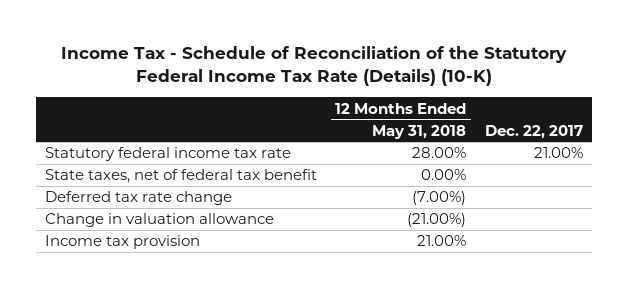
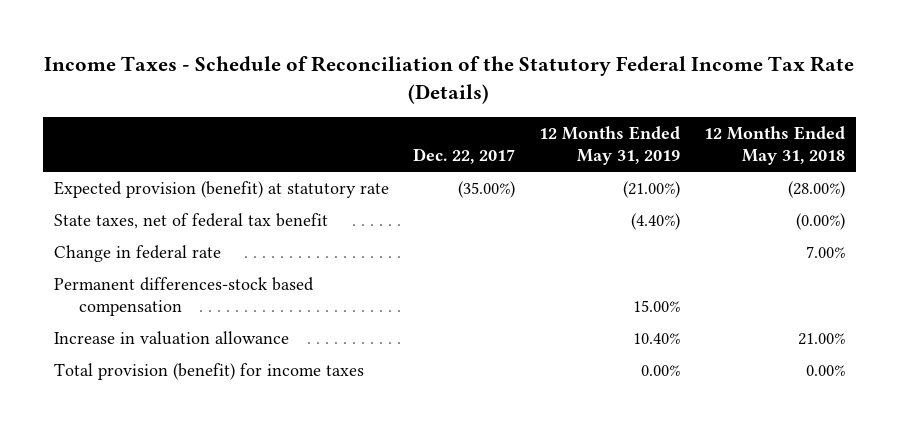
- Income Tax - Schedule of Reconciliation of the Statutory Federal Income Tax Rate (Details) (10-K)
+ Income Taxes - Schedule of Reconciliation of the Statutory Federal Income Tax Rate (Details)
- | 12 Months Ended May 31, 2018 | Dec. 22, 2017
+ | Dec. 22, 2017 | 12 Months Ended May 31, 2019 | 12 Months Ended May 31, 2018
- Statutory federal income tax rate | 28.00% | 21.00%
- State taxes, net of federal tax benefit | 0.00% |
- Deferred tax rate change | (7.00%) |
- Change in valuation allowance | (21.00%) |
- Income tax provision | 21.00% |
+ Expected provision (benefit) at statutory rate | (35.00%) | (21.00%) | (28.00%)
+ State taxes, net of federal tax benefit | | (4.40%) | (0.00%)
+ Change in federal rate | | | 7.00%
+ Permanent differences-stock based compensation | | 15.00% |
+ Increase in valuation allowance | | 10.40% | 21.00%
+ Total provision (benefit) for income taxes | | 0.00% | 0.00%

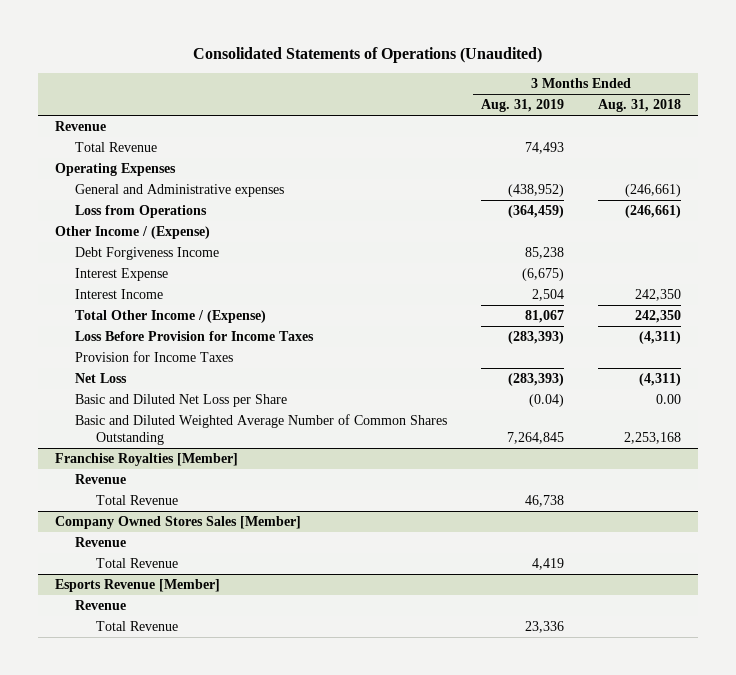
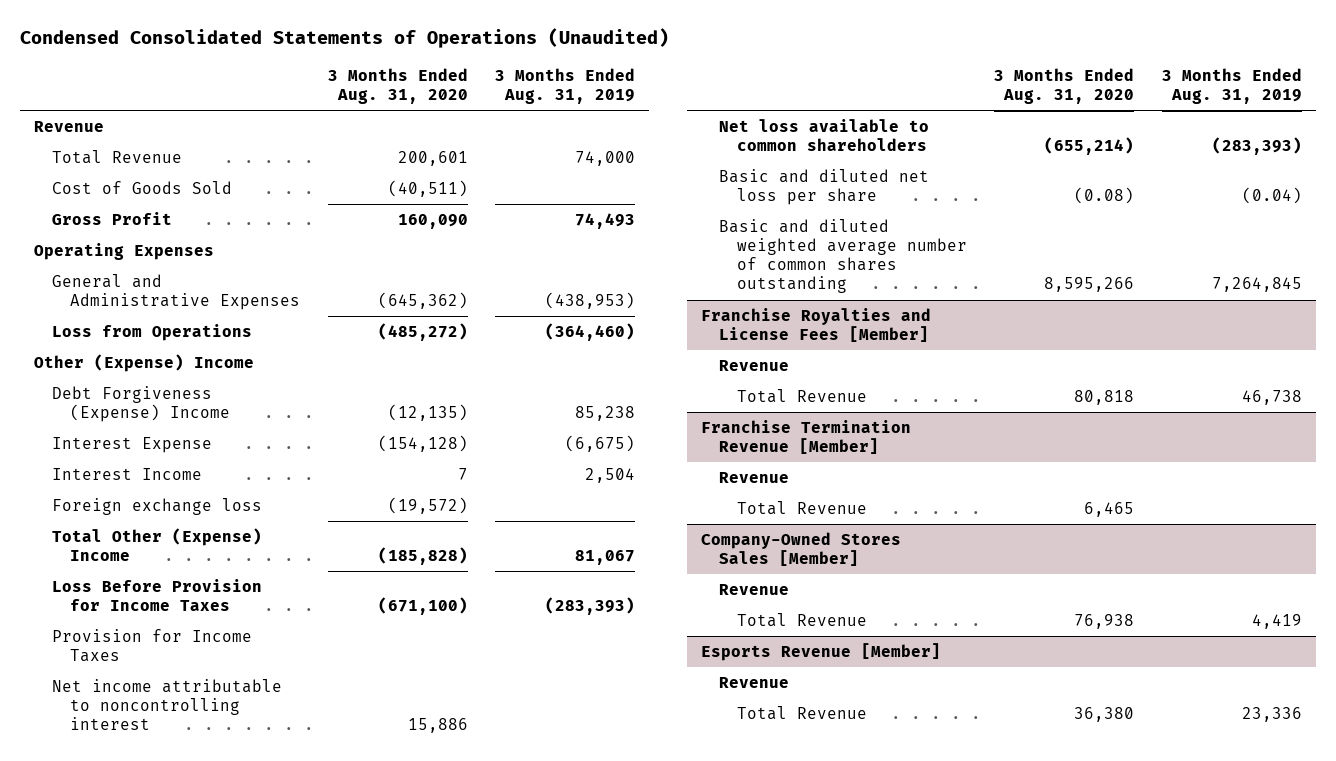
- Consolidated Statements of Operations (Unaudited)
+ Condensed Consolidated Statements of Operations (Unaudited)
- | 3 Months Ended Aug. 31, 2019 | 3 Months Ended Aug. 31, 2018
+ | 3 Months Ended Aug. 31, 2020 | 3 Months Ended Aug. 31, 2019
- Total Revenue | 74,493 |
+ Total Revenue | 200,601 | 74,000
+ Cost of Goods Sold | (40,511) |
+ Gross Profit | 160,090 | 74,493
- General and Administrative expenses | (438,952) | (246,661)
- Loss from Operations | (364,459) | (246,661)
- Other Income / (Expense)
- Debt Forgiveness Income | 85,238 |
+ General and Administrative Expenses | (645,362) | (438,953)
+ Loss from Operations | (485,272) | (364,460)
+ Other (Expense) Income
+ Debt Forgiveness (Expense) Income | (12,135) | 85,238
- Total Other Income / (Expense) | 81,067 | 242,350
+ Foreign exchange loss | (19,572) |
+ Total Other (Expense) Income | (185,828) | 81,067
- Net Loss | (283,393) | (4,311)
- Basic and Diluted Net Loss per Share | (0.04) | 0.00
- Basic and Diluted Weighted Average Number of Common Shares Outstanding | 7,264,845 | 2,253,168
- Franchise Royalties [Member]
+ Net income attributable to noncontrolling interest | 15,886 |
+ Net loss available to common shareholders | (655,214) | (283,393)
+ Basic and diluted net loss per share | (0.08) | (0.04)
+ Basic and diluted weighted average number of common shares outstanding | 8,595,266 | 7,264,845
+ Franchise Royalties and License Fees [Member]
- Company Owned Stores Sales [Member]
+ Franchise Termination Revenue [Member]
+ Total Revenue | 6,465 |
+ Company-Owned Stores Sales [Member]
+ Revenue

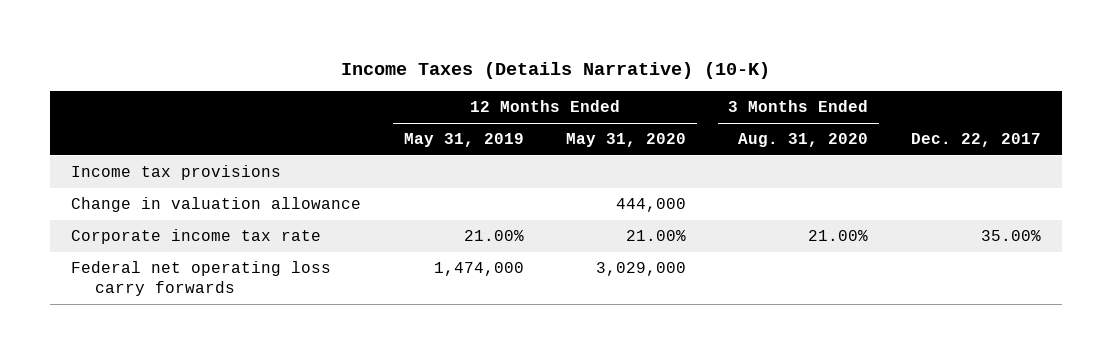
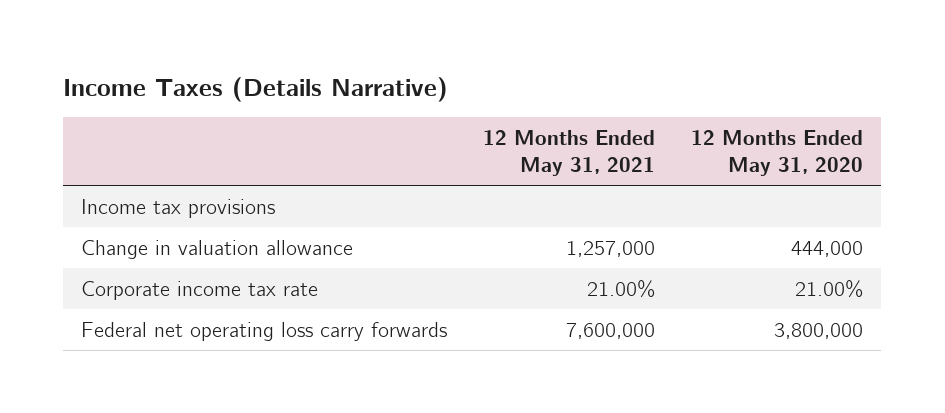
- Income Taxes (Details Narrative) (10-K)
+ Income Taxes (Details Narrative)
- | 12 Months Ended May 31, 2019 | 12 Months Ended May 31, 2020 | 3 Months Ended Aug. 31, 2020 | Dec. 22, 2017
+ | 12 Months Ended May 31, 2021 | 12 Months Ended May 31, 2020
- Federal net operating loss carry forwards | 1,474,000 | 3,029,000 | |
+ Federal net operating loss carry forwards | 7,600,000 | 3,800,000

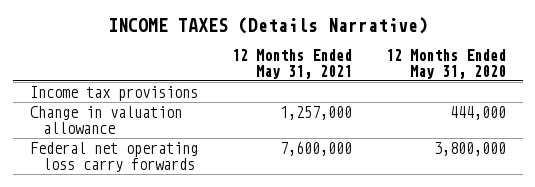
- Income Taxes (Details Narrative)
+ INCOME TAXES (Details Narrative)
- Corporate income tax rate | 21.00% | 21.00%

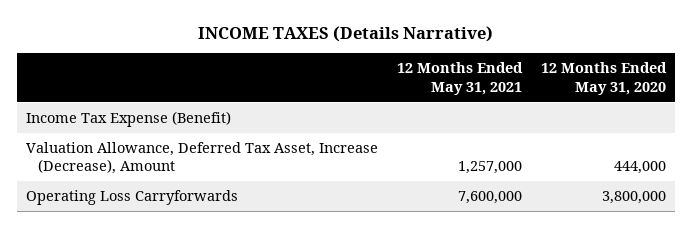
- Income tax provisions
- Change in valuation allowance | 1,257,000 | 444,000
- Federal net operating loss carry forwards | 7,600,000 | 3,800,000
+ Income Tax Expense (Benefit)
+ Valuation Allowance, Deferred Tax Asset, Increase (Decrease), Amount | 1,257,000 | 444,000
+ Operating Loss Carryforwards | 7,600,000 | 3,800,000

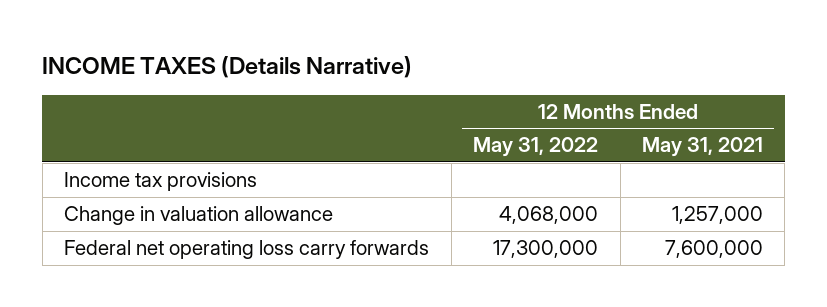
- | 12 Months Ended May 31, 2021 | 12 Months Ended May 31, 2020
+ | 12 Months Ended May 31, 2022 | 12 Months Ended May 31, 2021
- Income Tax Expense (Benefit)
- Valuation Allowance, Deferred Tax Asset, Increase (Decrease), Amount | 1,257,000 | 444,000
- Operating Loss Carryforwards | 7,600,000 | 3,800,000
+ Income tax provisions
+ Change in valuation allowance | 4,068,000 | 1,257,000
+ Federal net operating loss carry forwards | 17,300,000 | 7,600,000

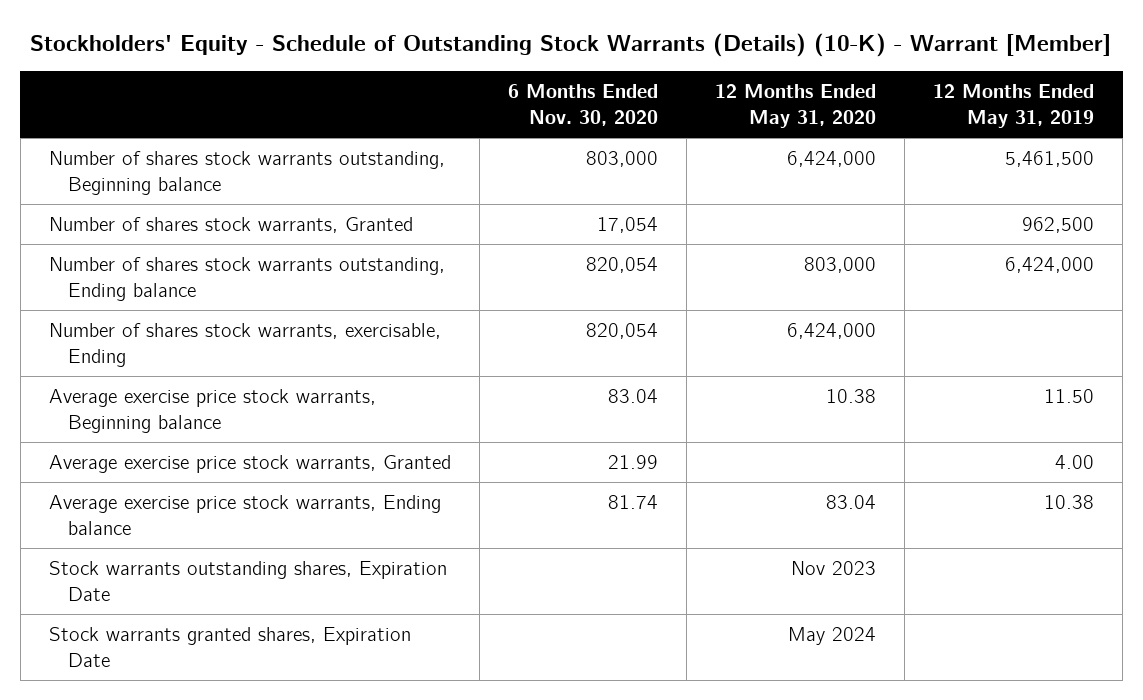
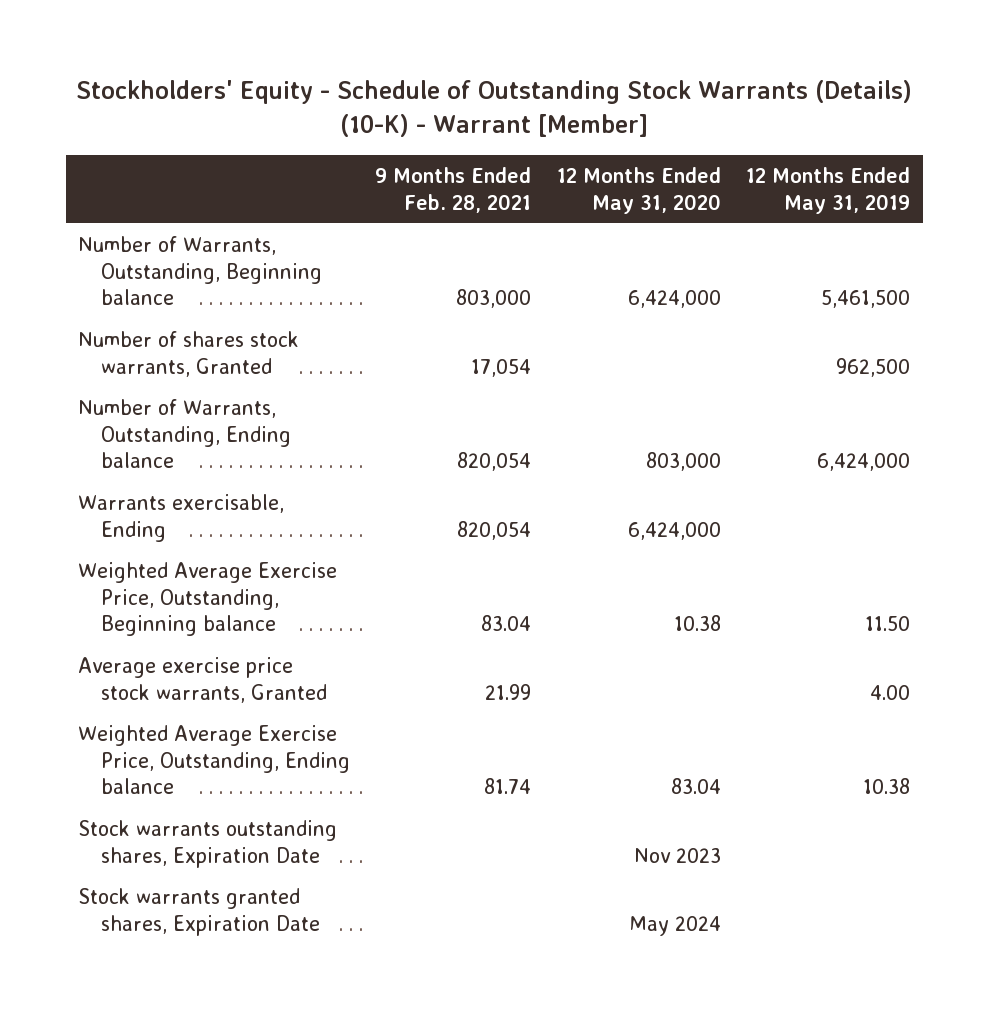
- | 6 Months Ended Nov. 30, 2020 | 12 Months Ended May 31, 2020 | 12 Months Ended May 31, 2019
+ | 9 Months Ended Feb. 28, 2021 | 12 Months Ended May 31, 2020 | 12 Months Ended May 31, 2019
- Number of shares stock warrants outstanding, Beginning balance | 803,000 | 6,424,000 | 5,461,500
+ Number of Warrants, Outstanding, Beginning balance | 803,000 | 6,424,000 | 5,461,500
- Number of shares stock warrants outstanding, Ending balance | 820,054 | 803,000 | 6,424,000
- Number of shares stock warrants, exercisable, Ending | 820,054 | 6,424,000 |
- Average exercise price stock warrants, Beginning balance | 83.04 | 10.38 | 11.50
+ Number of Warrants, Outstanding, Ending balance | 820,054 | 803,000 | 6,424,000
+ Warrants exercisable, Ending | 820,054 | 6,424,000 |
+ Weighted Average Exercise Price, Outstanding, Beginning balance | 83.04 | 10.38 | 11.50
- Average exercise price stock warrants, Ending balance | 81.74 | 83.04 | 10.38
+ Weighted Average Exercise Price, Outstanding, Ending balance | 81.74 | 83.04 | 10.38

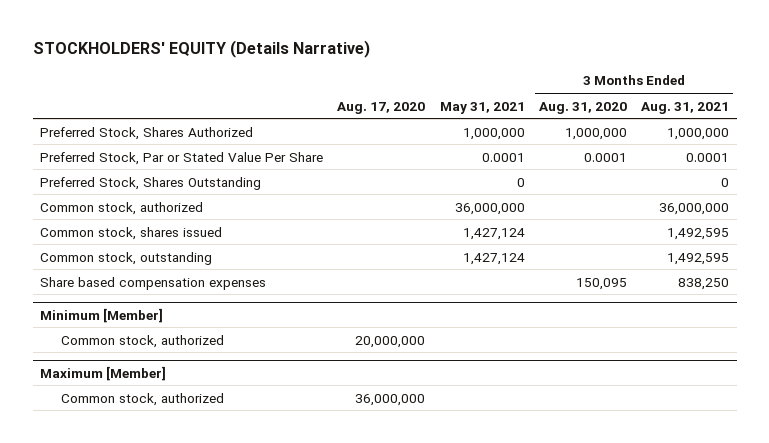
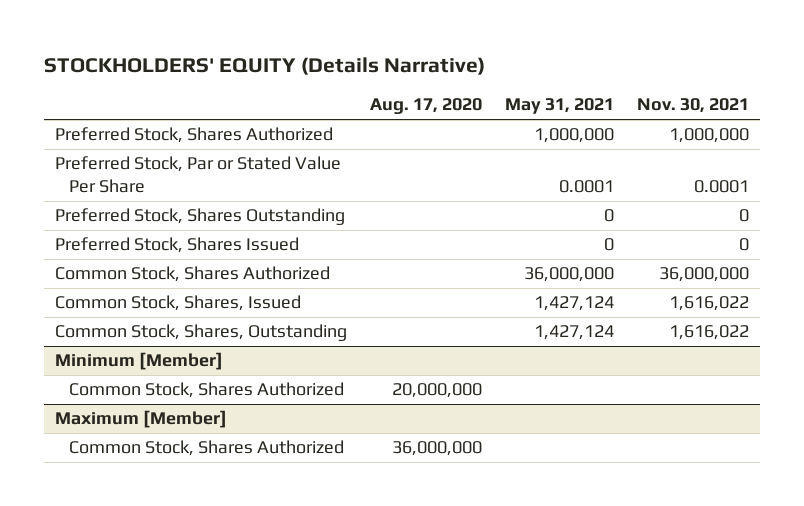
- | Aug. 17, 2020 | May 31, 2021 | 3 Months Ended Aug. 31, 2020 | 3 Months Ended Aug. 31, 2021
+ | Aug. 17, 2020 | May 31, 2021 | Nov. 30, 2021
- Common stock, authorized | | 36,000,000 | | 36,000,000
- Common stock, shares issued | | 1,427,124 | | 1,492,595
- Common stock, outstanding | | 1,427,124 | | 1,492,595
- Share based compensation expenses | | | 150,095 | 838,250
+ Preferred Stock, Shares Issued | | 0 | 0
+ Common Stock, Shares Authorized | | 36,000,000 | 36,000,000
+ Common Stock, Shares, Issued | | 1,427,124 | 1,616,022
+ Common Stock, Shares, Outstanding | | 1,427,124 | 1,616,022
@ Minimum [Member]
- Common stock, authorized | 20,000,000 | | |
+ Common Stock, Shares Authorized | 20,000,000 | |
@ Maximum [Member]
- Common stock, authorized | 36,000,000 | | |
+ Common Stock, Shares Authorized | 36,000,000 | |

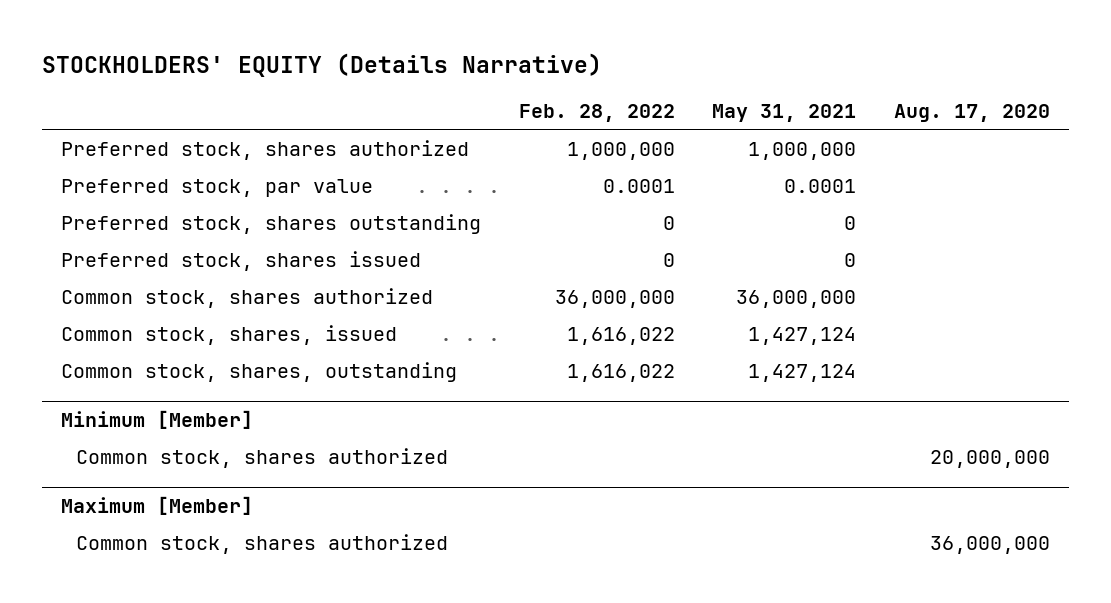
- | Aug. 17, 2020 | May 31, 2021 | Nov. 30, 2021
+ | Feb. 28, 2022 | May 31, 2021 | Aug. 17, 2020
- Preferred Stock, Shares Authorized | | 1,000,000 | 1,000,000
- Preferred Stock, Par or Stated Value Per Share | | 0.0001 | 0.0001
- Preferred Stock, Shares Outstanding | | 0 | 0
- Preferred Stock, Shares Issued | | 0 | 0
- Common Stock, Shares Authorized | | 36,000,000 | 36,000,000
- Common Stock, Shares, Issued | | 1,427,124 | 1,616,022
- Common Stock, Shares, Outstanding | | 1,427,124 | 1,616,022
+ Preferred stock, shares authorized | 1,000,000 | 1,000,000 |
+ Preferred stock, par value | 0.0001 | 0.0001 |
+ Preferred stock, shares outstanding | 0 | 0 |
+ Preferred stock, shares issued | 0 | 0 |
+ Common stock, shares authorized | 36,000,000 | 36,000,000 |
+ Common stock, shares, issued | 1,616,022 | 1,427,124 |
+ Common stock, shares, outstanding | 1,616,022 | 1,427,124 |
@ Minimum [Member]
- Common Stock, Shares Authorized | 20,000,000 | |
+ Common stock, shares authorized | | | 20,000,000
@ Maximum [Member]
- Common Stock, Shares Authorized | 36,000,000 | |
+ Common stock, shares authorized | | | 36,000,000

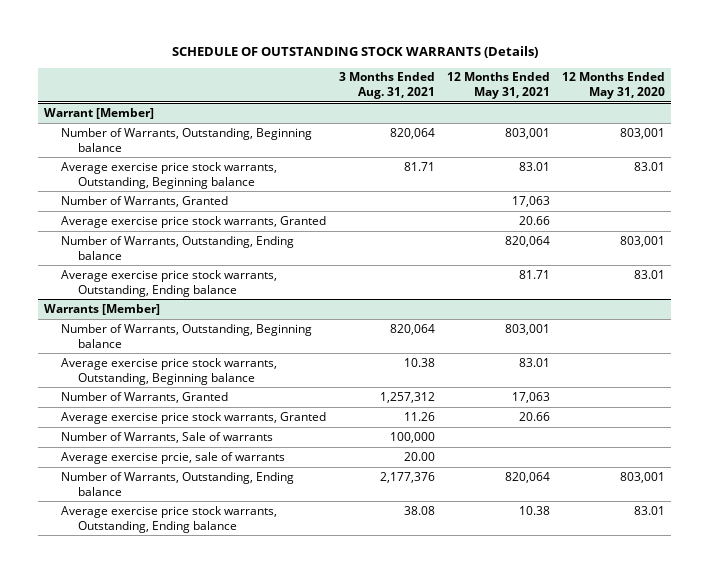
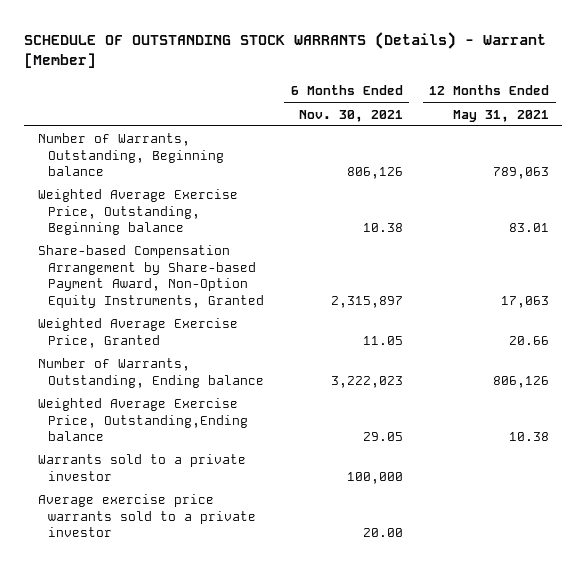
- SCHEDULE OF OUTSTANDING STOCK WARRANTS (Details)
+ SCHEDULE OF OUTSTANDING STOCK WARRANTS (Details) - Warrant [Member]
- | 3 Months Ended Aug. 31, 2021 | 12 Months Ended May 31, 2021 | 12 Months Ended May 31, 2020
+ | 6 Months Ended Nov. 30, 2021 | 12 Months Ended May 31, 2021
- Warrant [Member]
- Number of Warrants, Outstanding, Beginning balance | 820,064 | 803,001 | 803,001
- Average exercise price stock warrants, Outstanding, Beginning balance | 81.71 | 83.01 | 83.01
- Number of Warrants, Granted | | 17,063 |
- Average exercise price stock warrants, Granted | | 20.66 |
- Number of Warrants, Outstanding, Ending balance | | 820,064 | 803,001
- Average exercise price stock warrants, Outstanding, Ending balance | | 81.71 | 83.01
- Warrants [Member]
- Number of Warrants, Outstanding, Beginning balance | 820,064 | 803,001 |
- Average exercise price stock warrants, Outstanding, Beginning balance | 10.38 | 83.01 |
- Number of Warrants, Granted | 1,257,312 | 17,063 |
- Average exercise price stock warrants, Granted | 11.26 | 20.66 |
- Number of Warrants, Sale of warrants | 100,000 | |
- Average exercise prcie, sale of warrants | 20.00 | |
- Number of Warrants, Outstanding, Ending balance | 2,177,376 | 820,064 | 803,001
- Average exercise price stock warrants, Outstanding, Ending balance | 38.08 | 10.38 | 83.01
+ Number of Warrants, Outstanding, Beginning balance | 806,126 | 789,063
+ Weighted Average Exercise Price, Outstanding, Beginning balance | 10.38 | 83.01
+ Share-based Compensation Arrangement by Share-based Payment Award, Non-Option Equity Instruments, Granted | 2,315,897 | 17,063
+ Weighted Average Exercise Price, Granted | 11.05 | 20.66
+ Number of Warrants, Outstanding, Ending balance | 3,222,023 | 806,126
+ Weighted Average Exercise Price, Outstanding,Ending balance | 29.05 | 10.38
+ Warrants sold to a private investor | 100,000 |
+ Average exercise price warrants sold to a private investor | 20.00 |

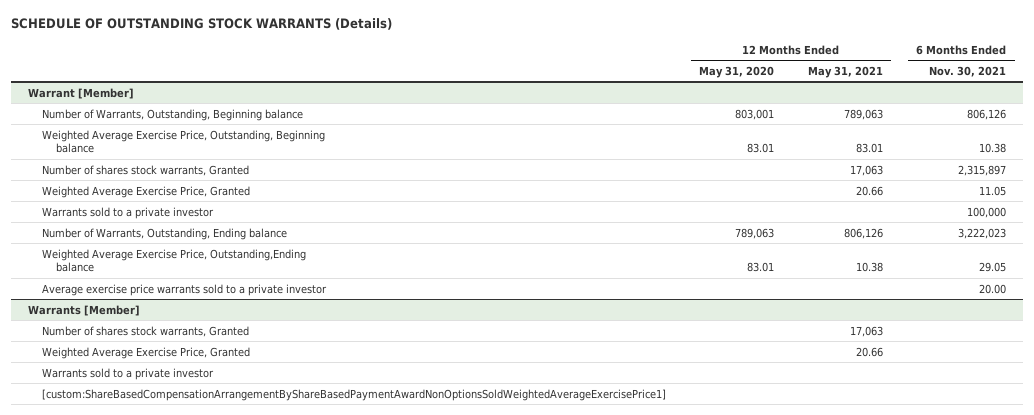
- SCHEDULE OF OUTSTANDING STOCK WARRANTS (Details) - Warrant [Member]
+ SCHEDULE OF OUTSTANDING STOCK WARRANTS (Details)
- | 6 Months Ended Nov. 30, 2021 | 12 Months Ended May 31, 2021
+ | 12 Months Ended May 31, 2020 | 12 Months Ended May 31, 2021 | 6 Months Ended Nov. 30, 2021
+ Warrant [Member]
- Share-based Compensation Arrangement by Share-based Payment Award, Non-Option Equity Instruments, Granted | 2,315,897 | 17,063
+ Number of shares stock warrants, Granted | | 17,063 | 2,315,897
+ Warrants sold to a private investor | | | 100,000
- Warrants sold to a private investor | 100,000 |
+ Warrants [Member]
+ Number of shares stock warrants, Granted | | 17,063 |
+ Weighted Average Exercise Price, Granted | | 20.66 |
+ Warrants sold to a private investor
+ [custom:ShareBasedCompensationArrangementByShareBasedPaymentAwardNonOptionsSoldWeightedAverageExercisePrice1]

